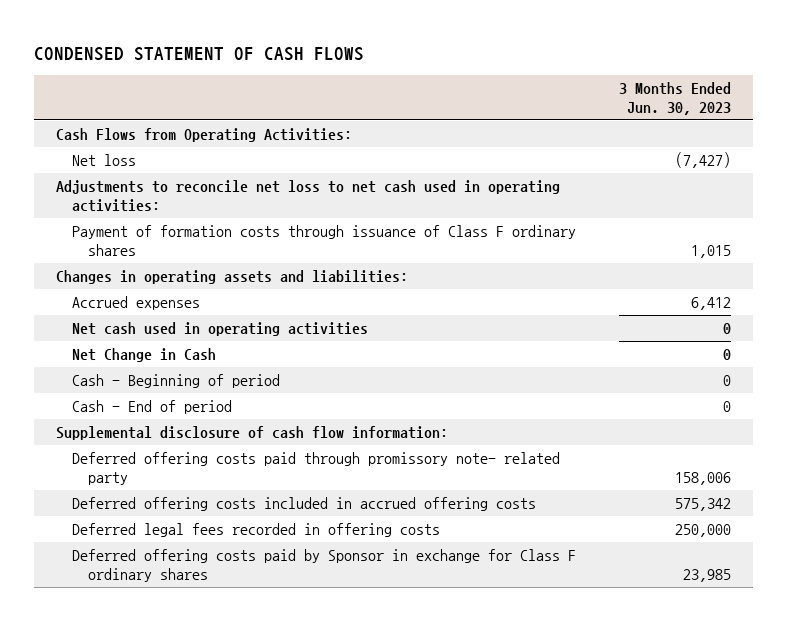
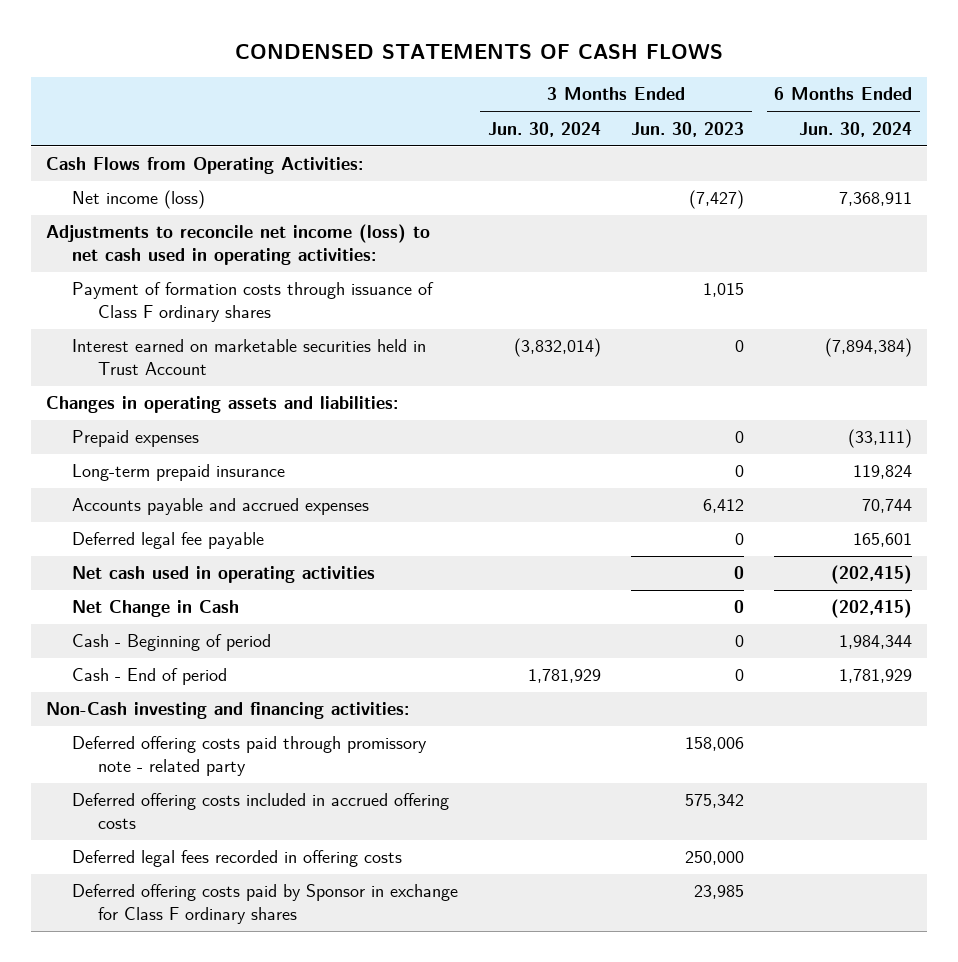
- CONDENSED STATEMENT OF CASH FLOWS
+ CONDENSED STATEMENTS OF CASH FLOWS
- | 3 Months Ended Jun. 30, 2023
+ | 3 Months Ended Jun. 30, 2024 | 3 Months Ended Jun. 30, 2023 | 6 Months Ended Jun. 30, 2024
- Net loss | (7,427)
- Adjustments to reconcile net loss to net cash used in operating activities:
+ Net income (loss) | | (7,427) | 7,368,911
+ Adjustments to reconcile net income (loss) to net cash used in operating activities:
+ Interest earned on marketable securities held in Trust Account | (3,832,014) | 0 | (7,894,384)
- Accrued expenses | 6,412
+ Prepaid expenses | | 0 | (33,111)
+ Long-term prepaid insurance | | 0 | 119,824
+ Accounts payable and accrued expenses | | 6,412 | 70,744
+ Deferred legal fee payable | | 0 | 165,601
- Supplemental disclosure of cash flow information:
- Deferred offering costs paid through promissory note- related party | 158,006
+ Non-Cash investing and financing activities:
+ Deferred offering costs paid through promissory note - related party | | 158,006 |

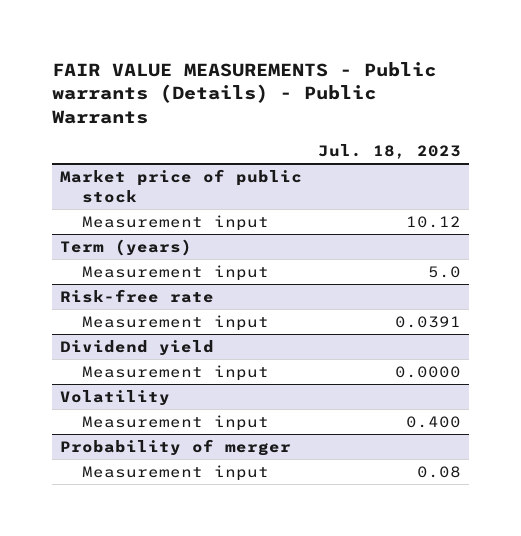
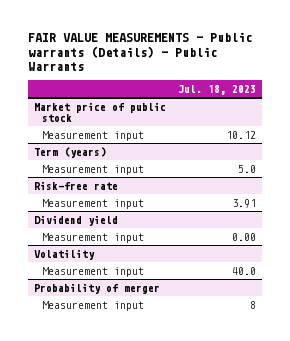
@ Risk-free rate
- Measurement input | 0.0391
+ Measurement input | 3.91
@ Dividend yield
- Measurement input | 0.0000
+ Measurement input | 0.00
@ Volatility
- Measurement input | 0.400
+ Measurement input | 40.0
@ Probability of merger
- Measurement input | 0.08
+ Measurement input | 8

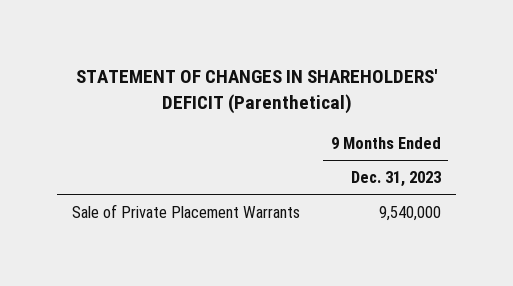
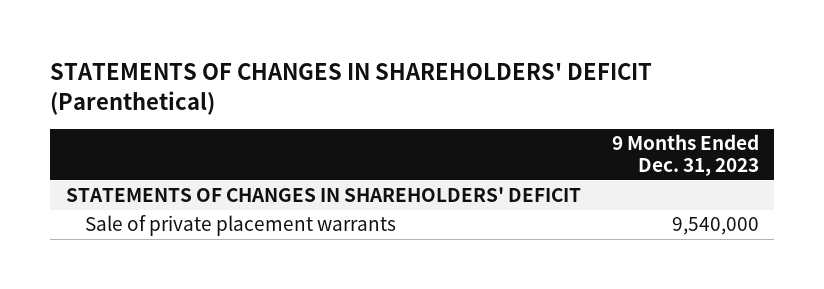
- STATEMENT OF CHANGES IN SHAREHOLDERS' DEFICIT (Parenthetical)
+ STATEMENTS OF CHANGES IN SHAREHOLDERS' DEFICIT (Parenthetical)
- Sale of Private Placement Warrants | 9,540,000
+ STATEMENTS OF CHANGES IN SHAREHOLDERS' DEFICIT
+ Sale of private placement warrants | 9,540,000

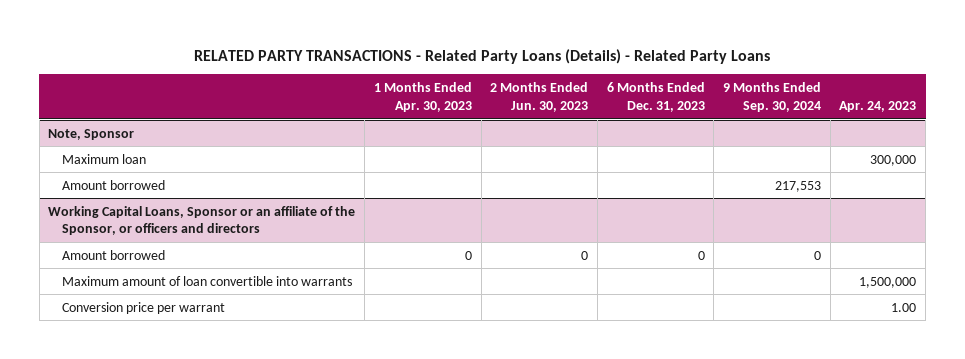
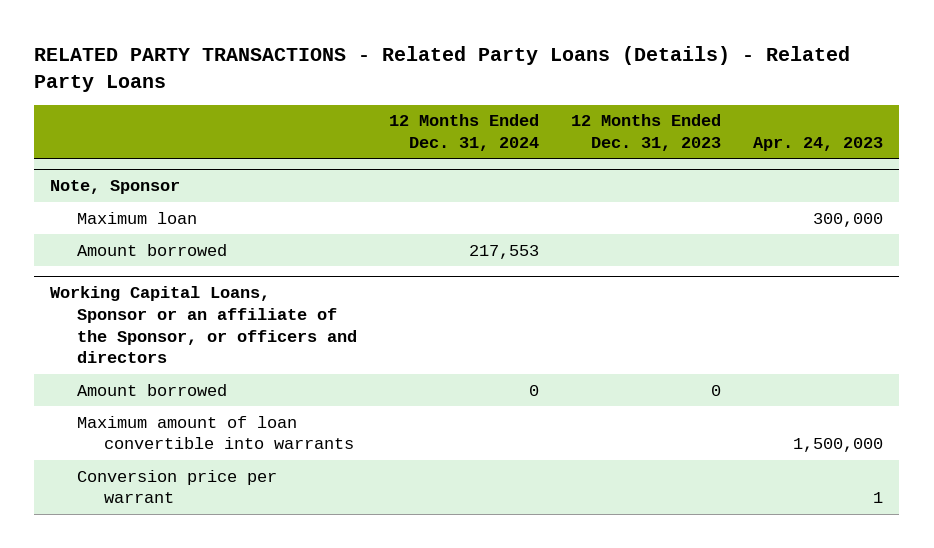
- | 1 Months Ended Apr. 30, 2023 | 2 Months Ended Jun. 30, 2023 | 6 Months Ended Dec. 31, 2023 | 9 Months Ended Sep. 30, 2024 | Apr. 24, 2023
+ | 12 Months Ended Dec. 31, 2024 | 12 Months Ended Dec. 31, 2023 | Apr. 24, 2023
@ Working Capital Loans, Sponsor or an affiliate of the Sponsor, or officers and directors
- Conversion price per warrant | | | | | 1.00
+ Conversion price per warrant | | | 1

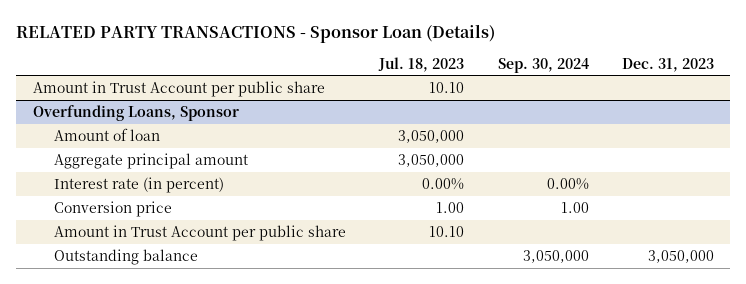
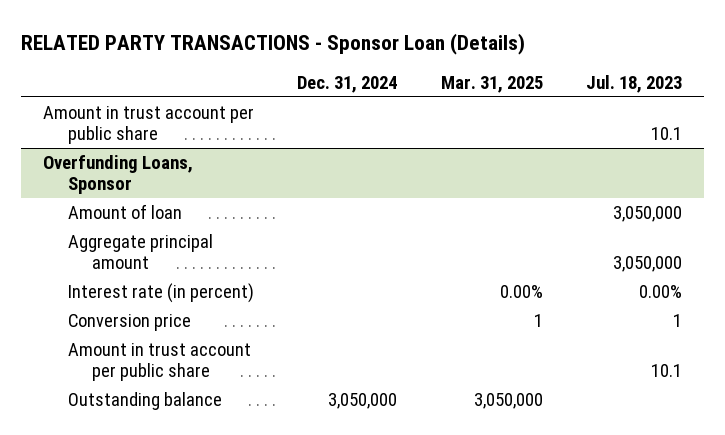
- | Jul. 18, 2023 | Sep. 30, 2024 | Dec. 31, 2023
+ | Dec. 31, 2024 | Mar. 31, 2025 | Jul. 18, 2023
- Amount in Trust Account per public share | 10.10 | |
+ Amount in trust account per public share | | | 10.1
@ Overfunding Loans, Sponsor
- Conversion price | 1.00 | 1.00 |
- Amount in Trust Account per public share | 10.10 | |
+ Conversion price | | 1 | 1
+ Amount in trust account per public share | | | 10.1

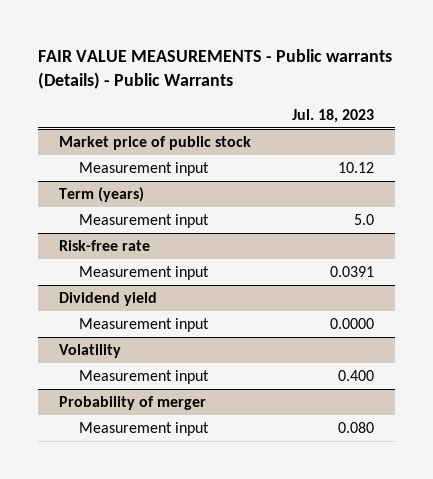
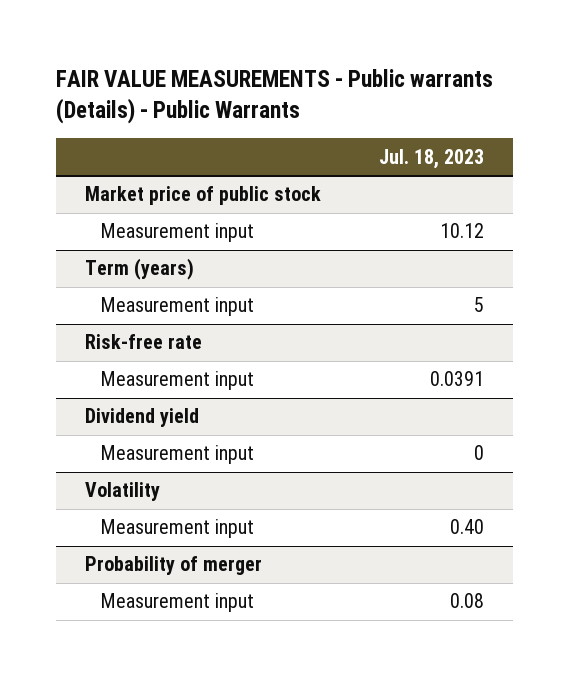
@ Term (years)
- Measurement input | 5.0
+ Measurement input | 5
@ Dividend yield
- Measurement input | 0.0000
+ Measurement input | 0
@ Volatility
- Measurement input | 0.400
+ Measurement input | 0.40
@ Probability of merger
- Measurement input | 0.080
+ Measurement input | 0.08

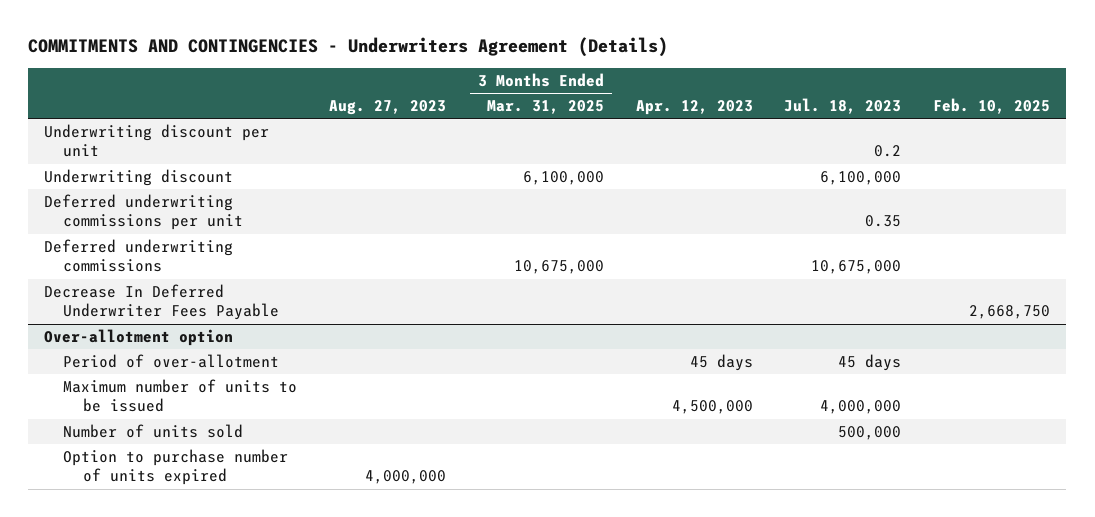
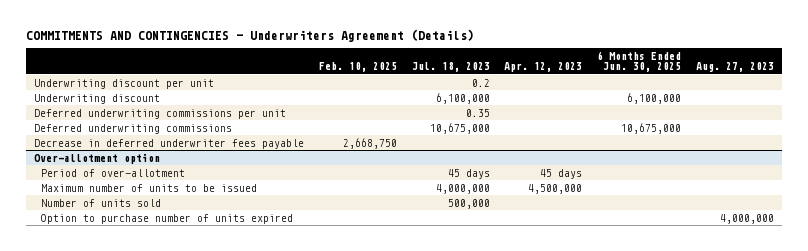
- | Aug. 27, 2023 | 3 Months Ended Mar. 31, 2025 | Apr. 12, 2023 | Jul. 18, 2023 | Feb. 10, 2025
+ | Feb. 10, 2025 | Jul. 18, 2023 | Apr. 12, 2023 | 6 Months Ended Jun. 30, 2025 | Aug. 27, 2023
- Decrease In Deferred Underwriter Fees Payable | | | | | 2,668,750
+ Decrease in deferred underwriter fees payable | 2,668,750 | | | |

